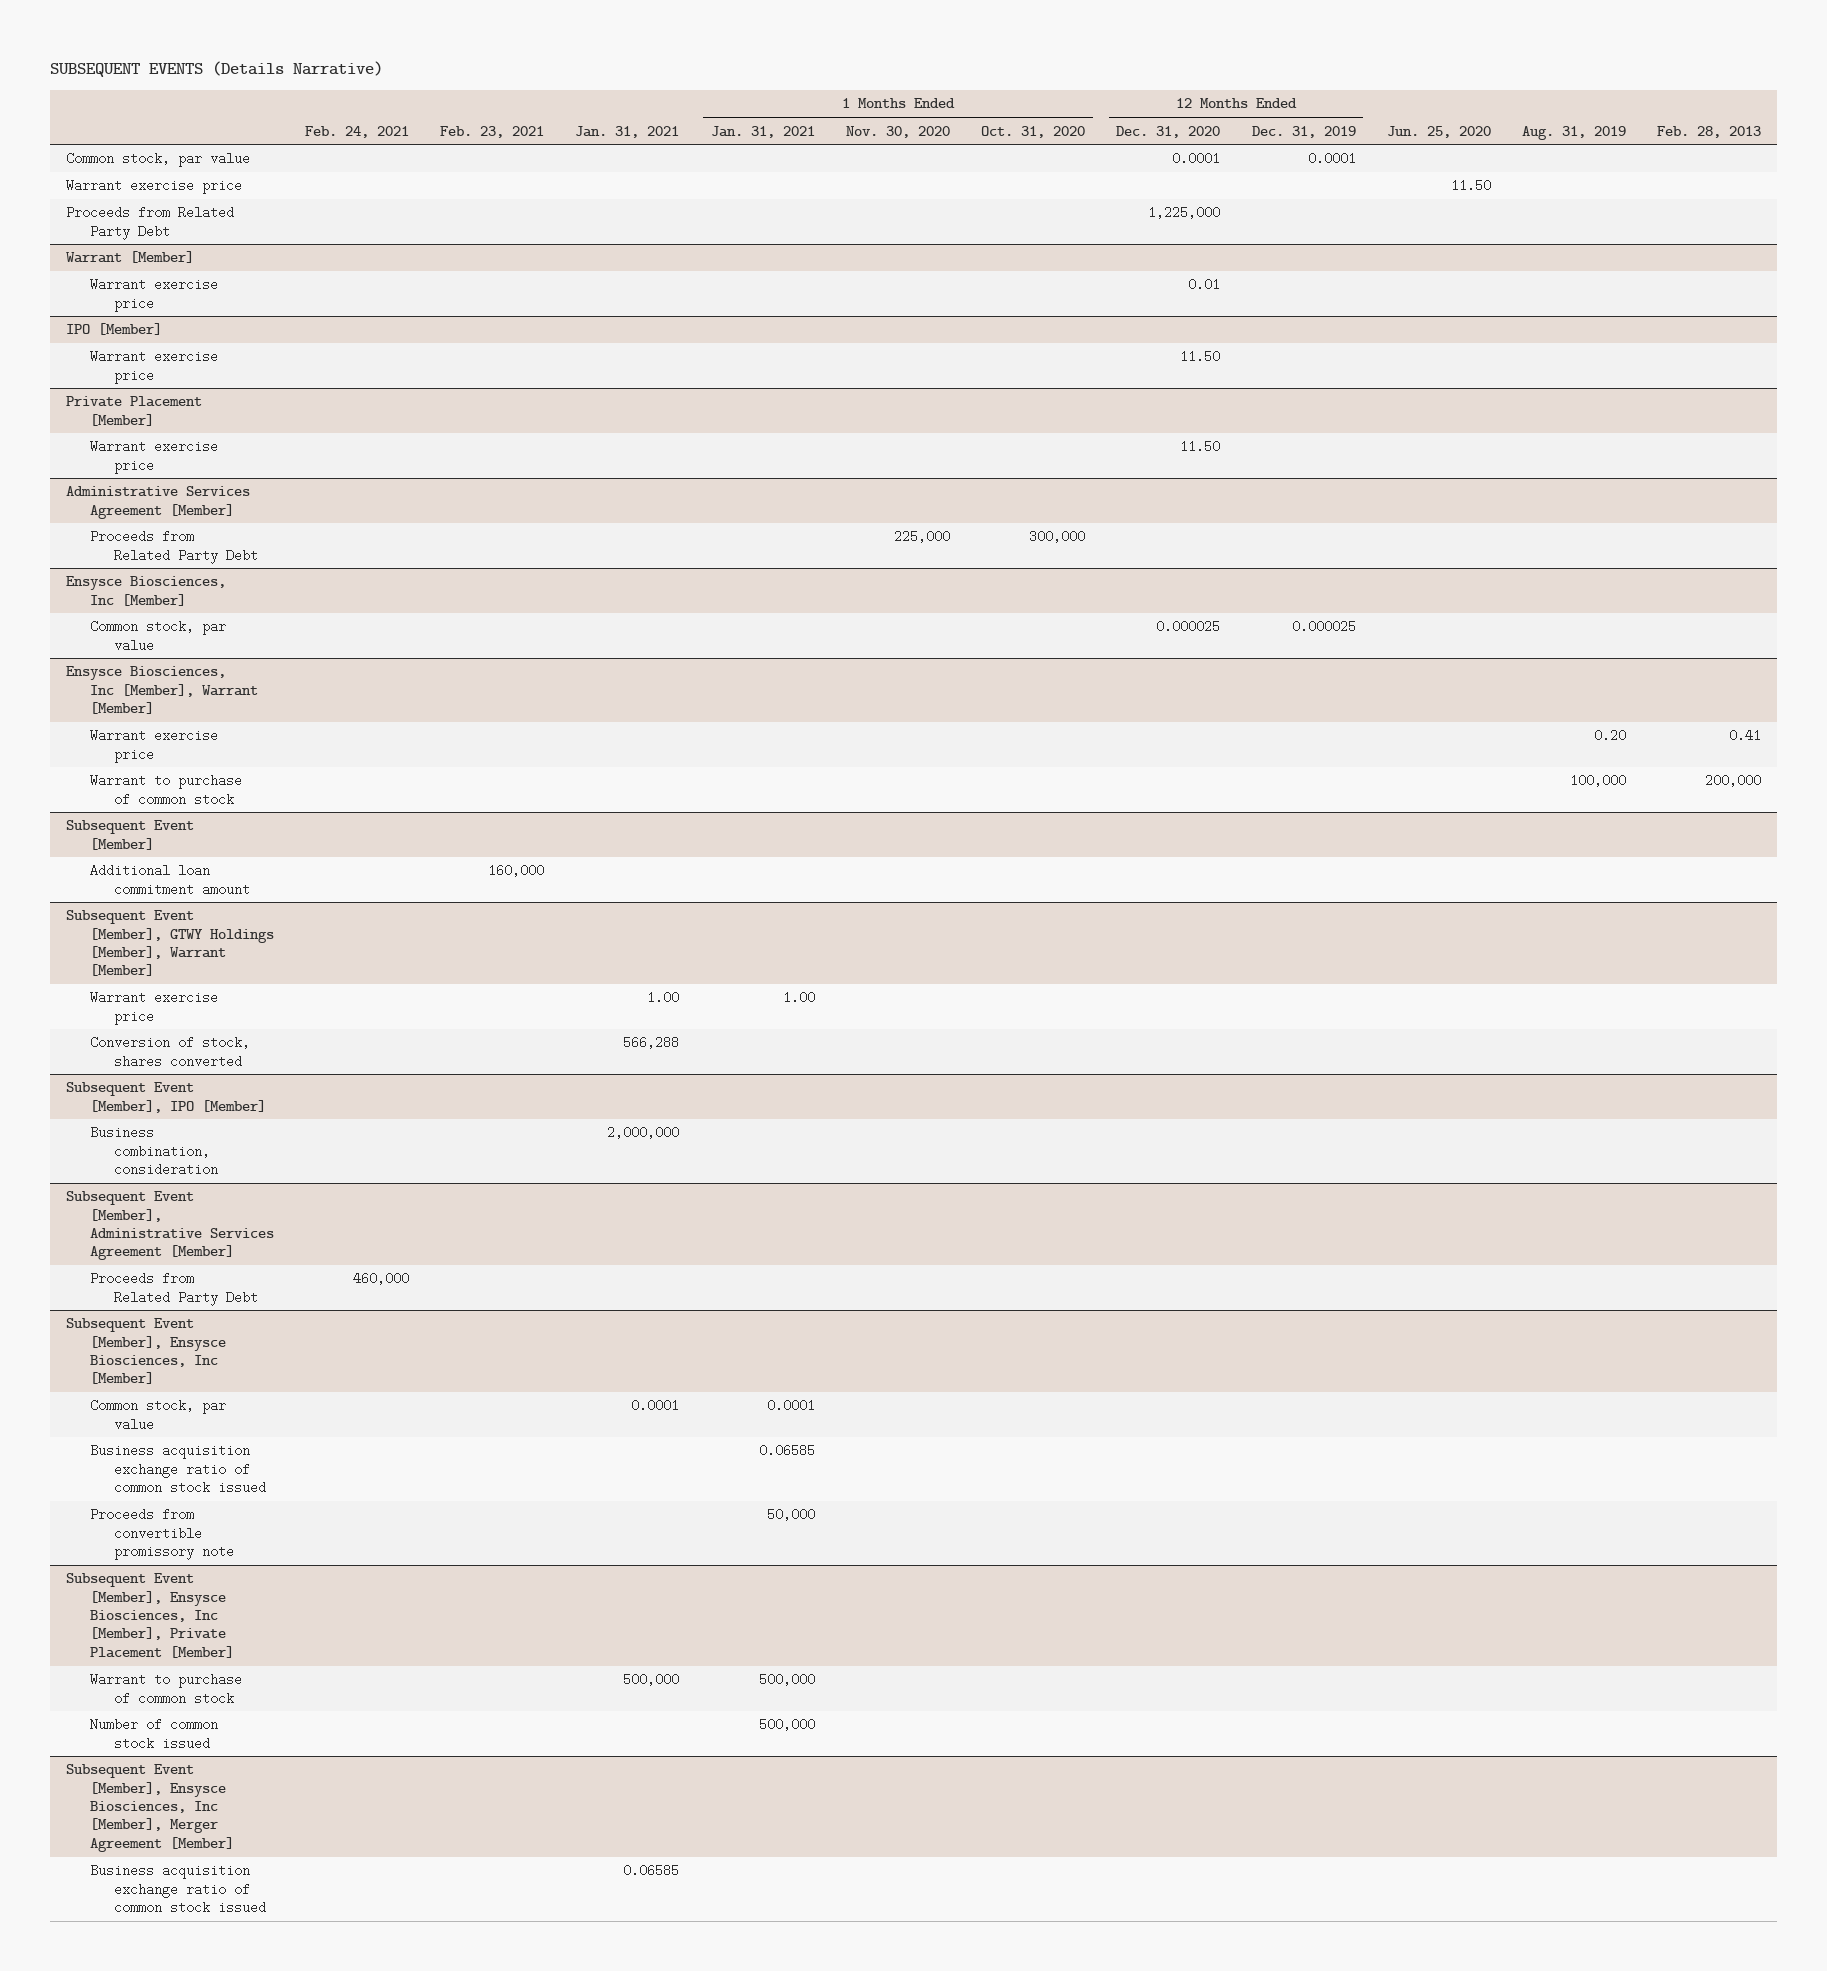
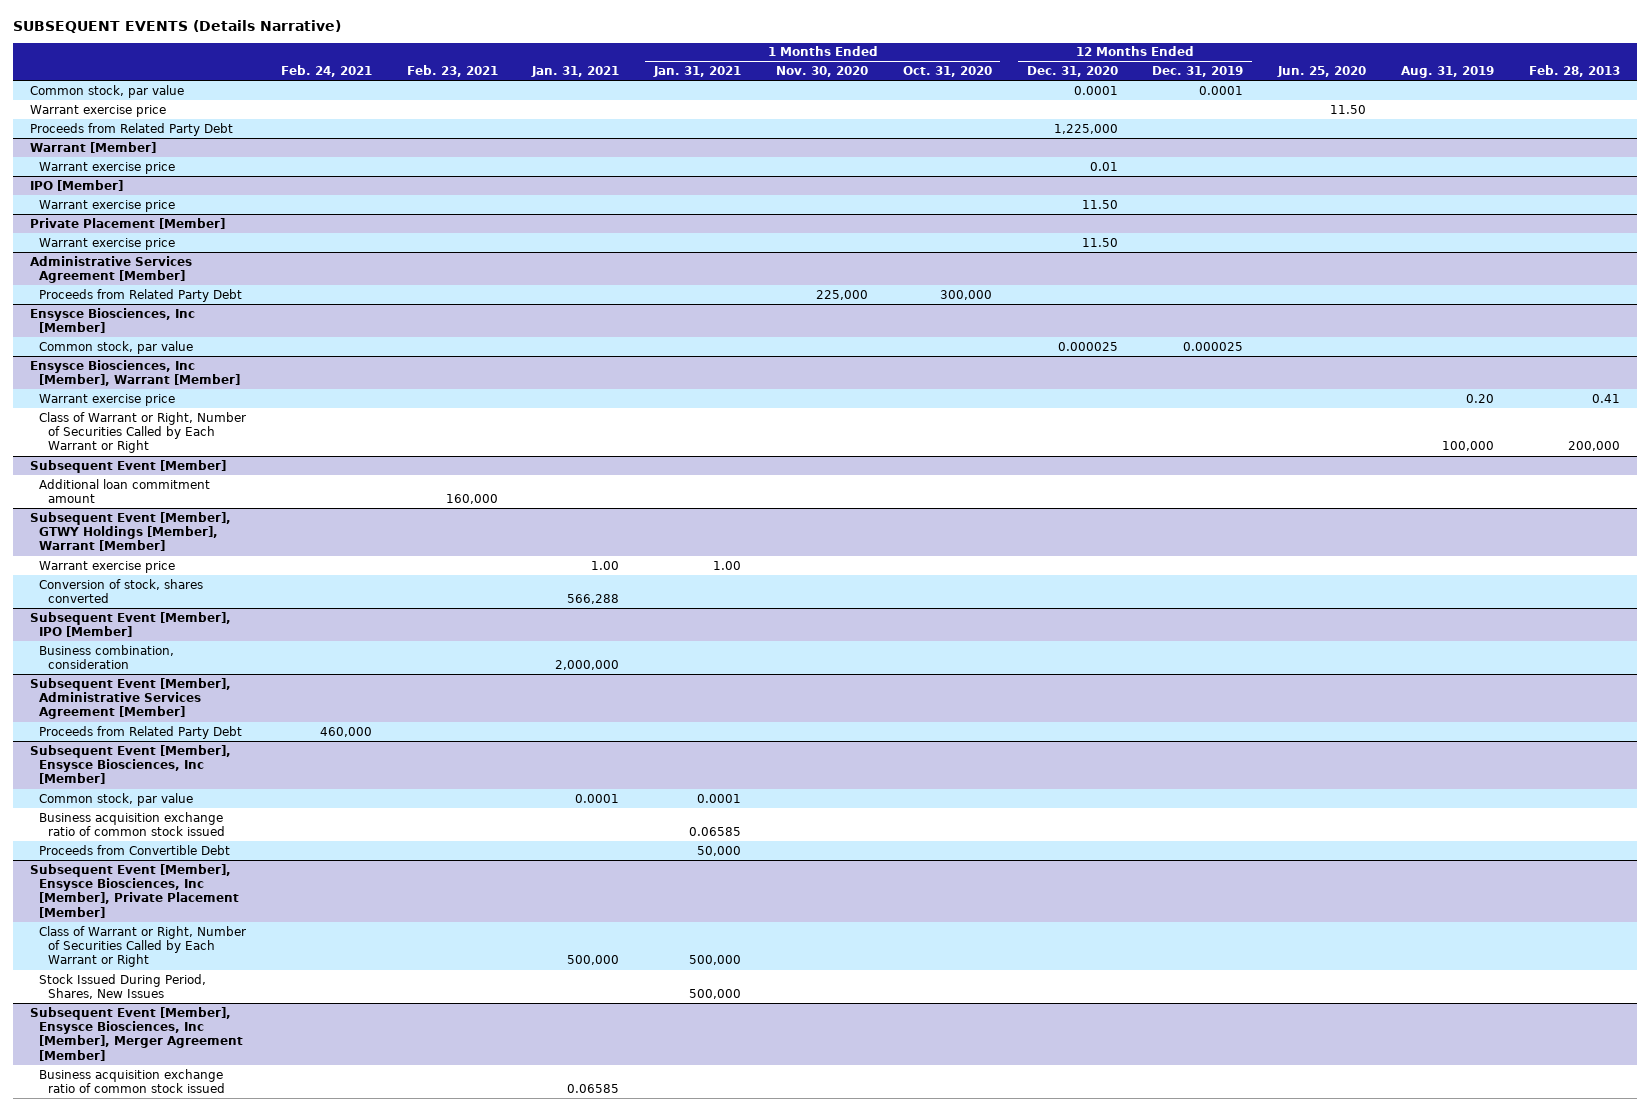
@ Ensysce Biosciences, Inc [Member], Warrant [Member]
- Warrant to purchase of common stock | | | | | | | | | | 100,000 | 200,000
+ Class of Warrant or Right, Number of Securities Called by Each Warrant or Right | | | | | | | | | | 100,000 | 200,000
@ Subsequent Event [Member], Ensysce Biosciences, Inc [Member]
- Proceeds from convertible promissory note | | | | 50,000 | | | | | | |
+ Proceeds from Convertible Debt | | | | 50,000 | | | | | | |
@ Subsequent Event [Member], Ensysce Biosciences, Inc [Member], Private Placement [Member]
- Warrant to purchase of common stock | | | 500,000 | 500,000 | | | | | | |
- Number of common stock issued | | | | 500,000 | | | | | | |
+ Class of Warrant or Right, Number of Securities Called by Each Warrant or Right | | | 500,000 | 500,000 | | | | | | |
+ Stock Issued During Period, Shares, New Issues | | | | 500,000 | | | | | | |

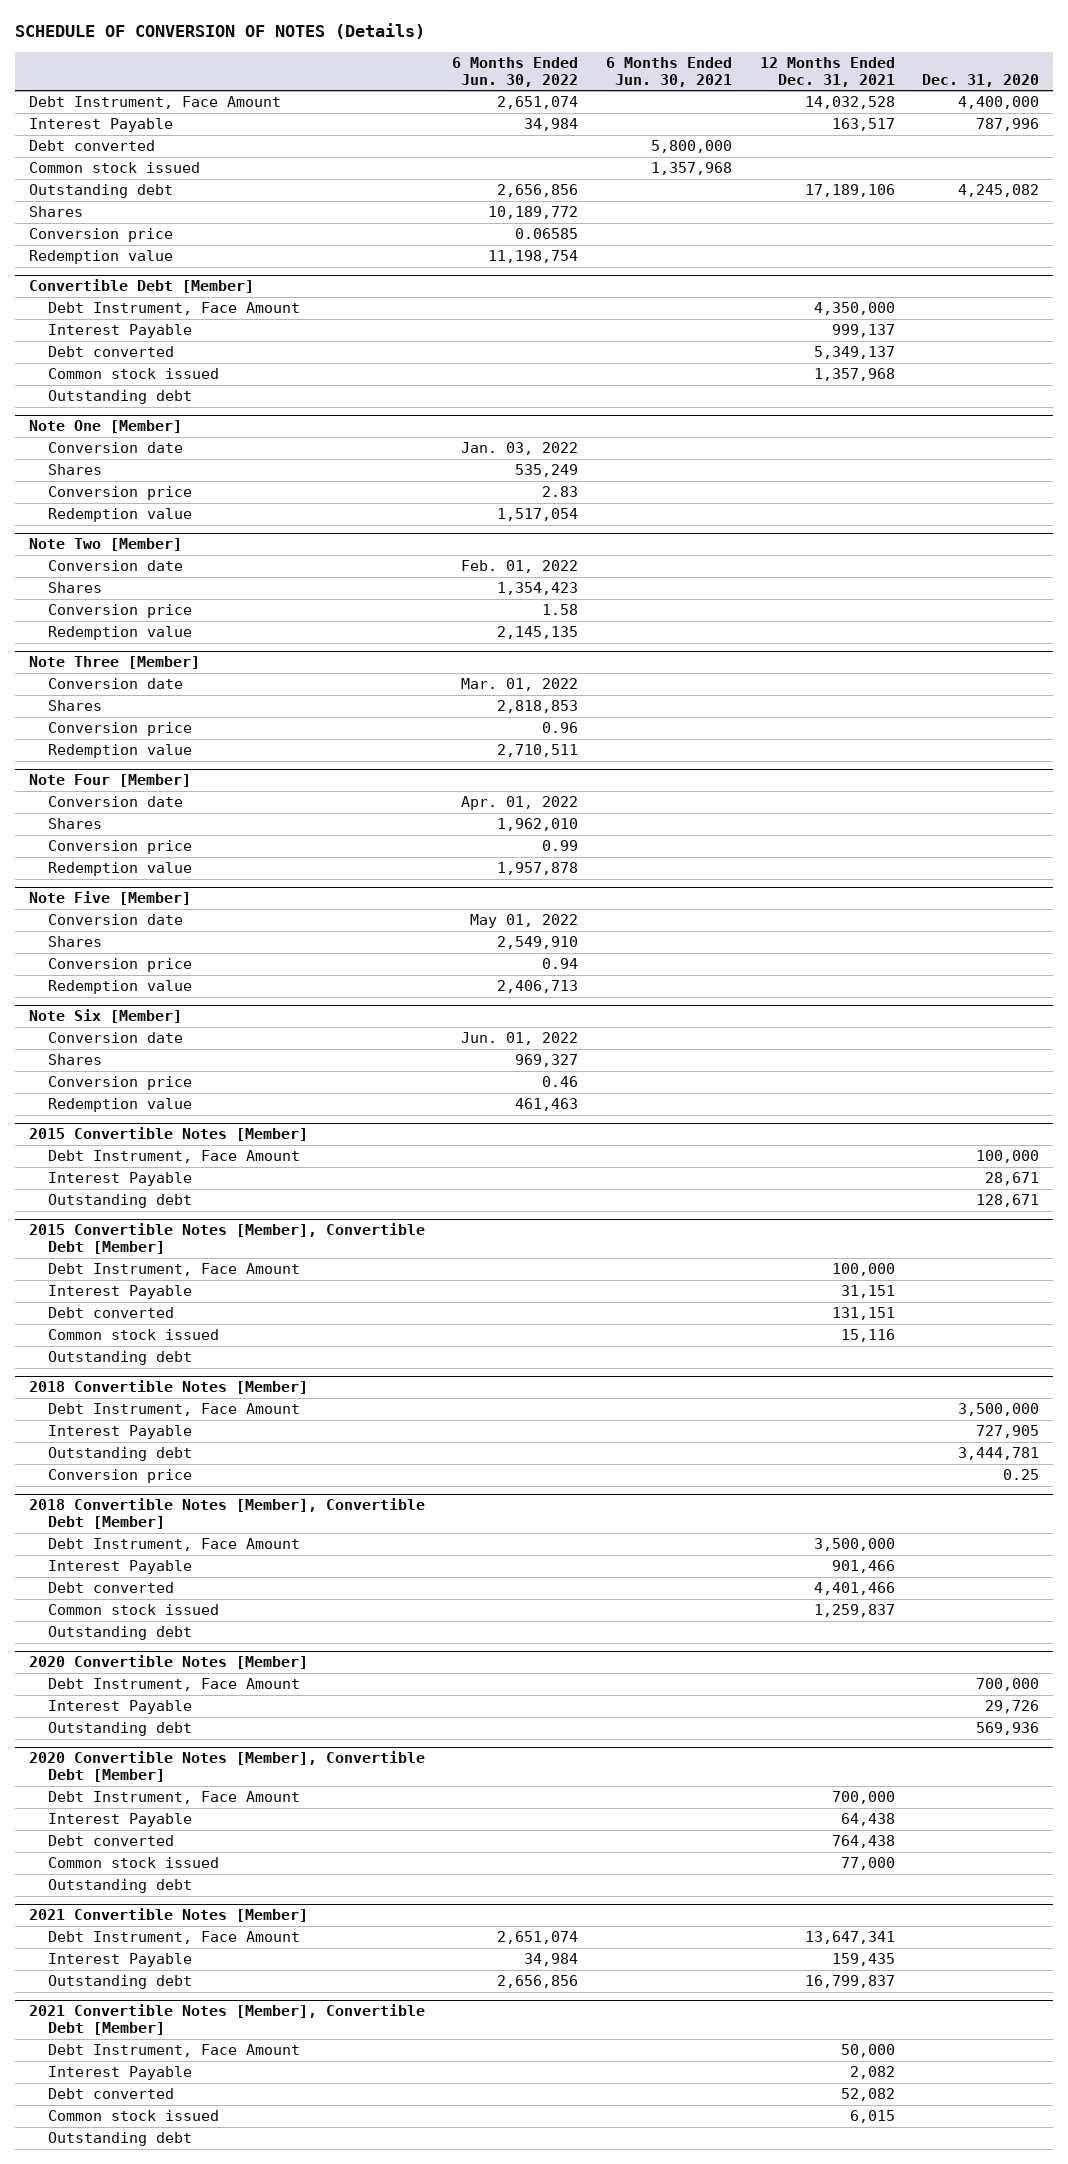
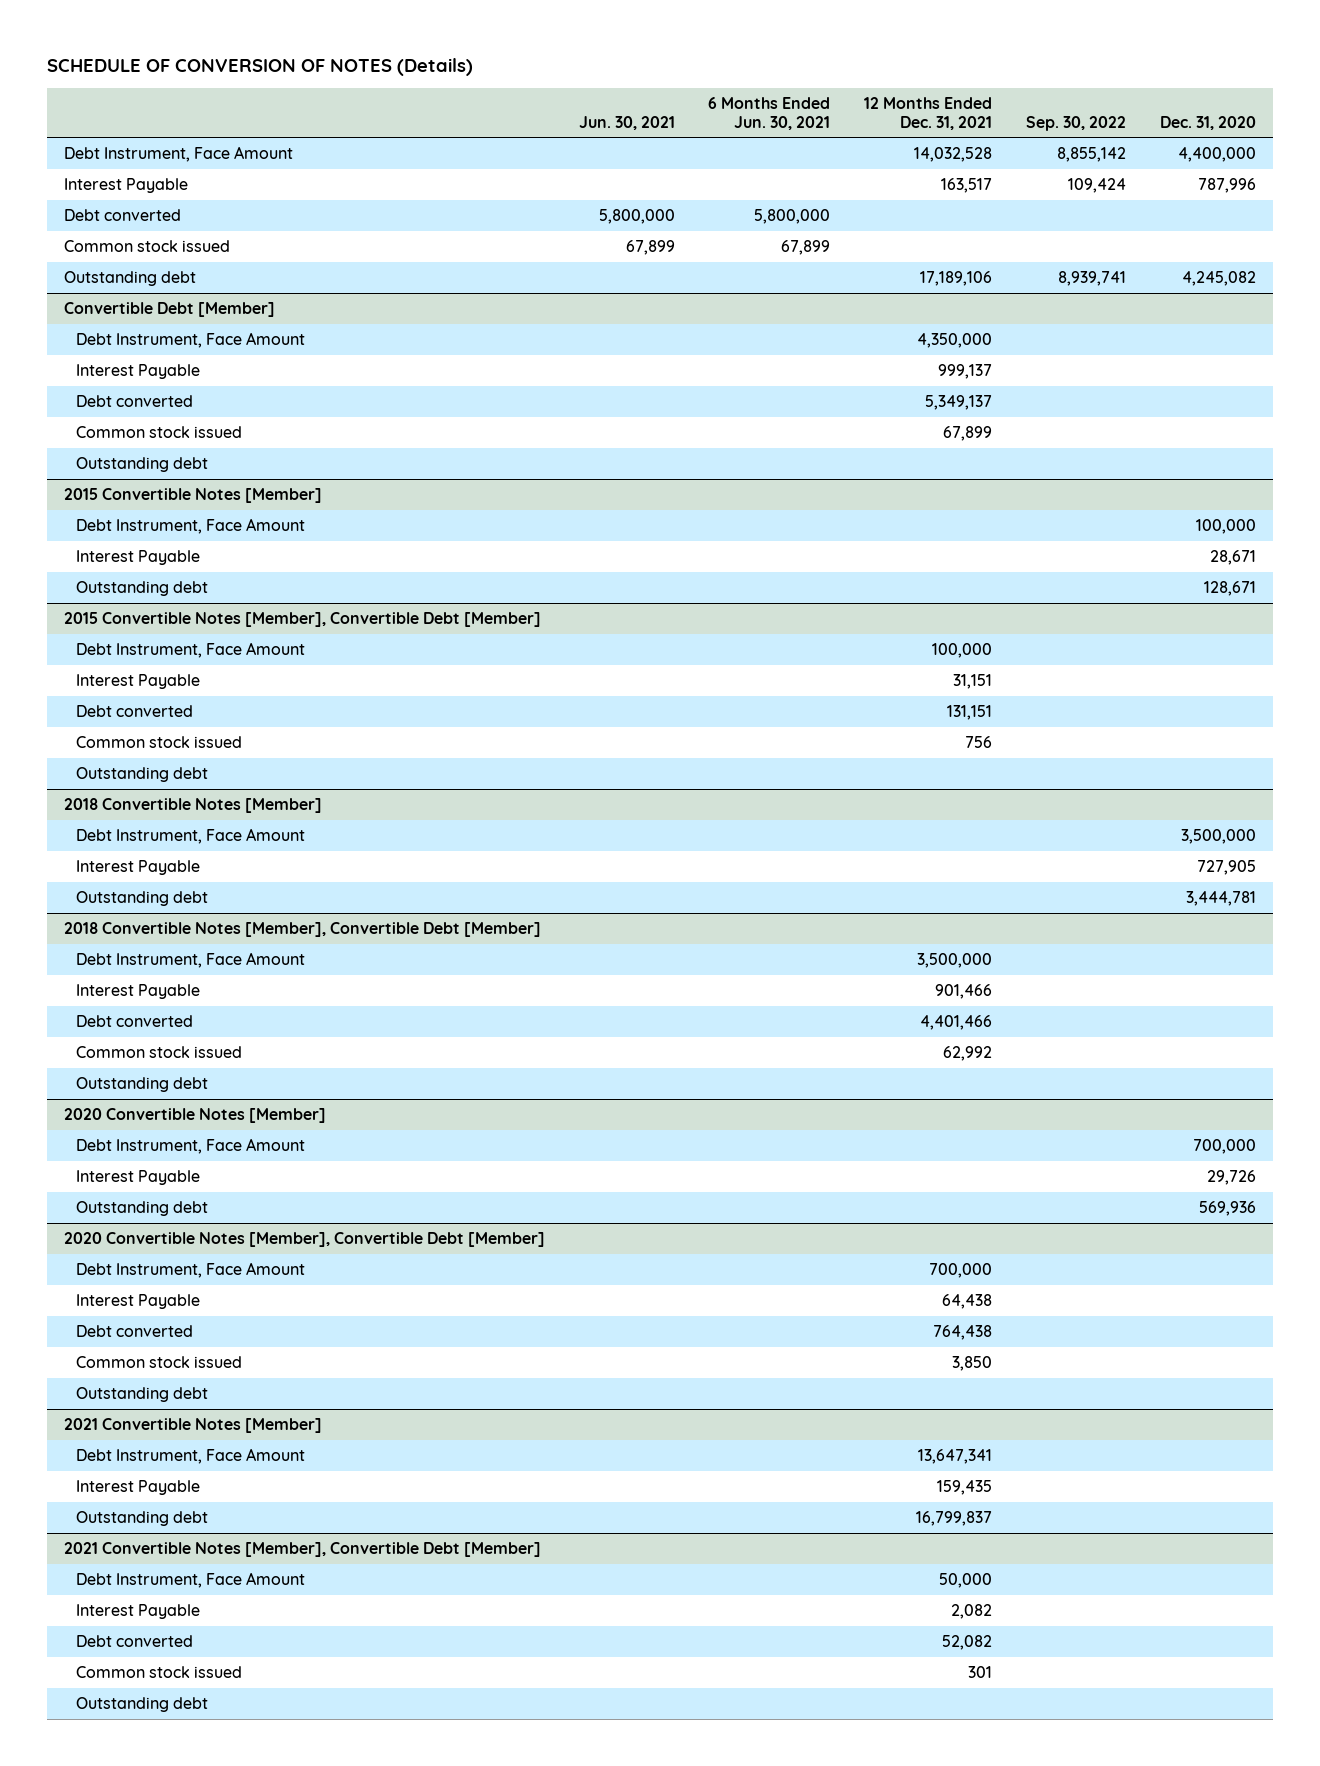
- | 6 Months Ended Jun. 30, 2022 | 6 Months Ended Jun. 30, 2021 | 12 Months Ended Dec. 31, 2021 | Dec. 31, 2020
+ | Jun. 30, 2021 | 6 Months Ended Jun. 30, 2021 | 12 Months Ended Dec. 31, 2021 | Sep. 30, 2022 | Dec. 31, 2020
- Common stock issued | | 1,357,968 | |
+ Common stock issued | 67,899 | 67,899 | | |
- Shares | 10,189,772 | | |
- Conversion price | 0.06585 | | |
- Redemption value | 11,198,754 | | |
@ Convertible Debt [Member]
- Common stock issued | | | 1,357,968 |
+ Common stock issued | | | 67,899 | |
- Note One [Member]
- Conversion date | Jan. 03, 2022 | | |
- Shares | 535,249 | | |
- Conversion price | 2.83 | | |
- Redemption value | 1,517,054 | | |
- Note Two [Member]
- Conversion date | Feb. 01, 2022 | | |
- Shares | 1,354,423 | | |
- Conversion price | 1.58 | | |
- Redemption value | 2,145,135 | | |
- Note Three [Member]
- Conversion date | Mar. 01, 2022 | | |
- Shares | 2,818,853 | | |
- Conversion price | 0.96 | | |
- Redemption value | 2,710,511 | | |
- Note Four [Member]
- Conversion date | Apr. 01, 2022 | | |
- Shares | 1,962,010 | | |
- Conversion price | 0.99 | | |
- Redemption value | 1,957,878 | | |
- Note Five [Member]
- Conversion date | May 01, 2022 | | |
- Shares | 2,549,910 | | |
- Conversion price | 0.94 | | |
- Redemption value | 2,406,713 | | |
- Note Six [Member]
- Conversion date | Jun. 01, 2022 | | |
- Shares | 969,327 | | |
- Conversion price | 0.46 | | |
- Redemption value | 461,463 | | |
@ 2015 Convertible Notes [Member], Convertible Debt [Member]
- Common stock issued | | | 15,116 |
+ Common stock issued | | | 756 | |
@ 2018 Convertible Notes [Member]
- Conversion price | | | | 0.25
@ 2018 Convertible Notes [Member], Convertible Debt [Member]
- Common stock issued | | | 1,259,837 |
+ Common stock issued | | | 62,992 | |
@ 2020 Convertible Notes [Member], Convertible Debt [Member]
- Common stock issued | | | 77,000 |
+ Common stock issued | | | 3,850 | |
@ 2021 Convertible Notes [Member], Convertible Debt [Member]
- Common stock issued | | | 6,015 |
+ Common stock issued | | | 301 | |

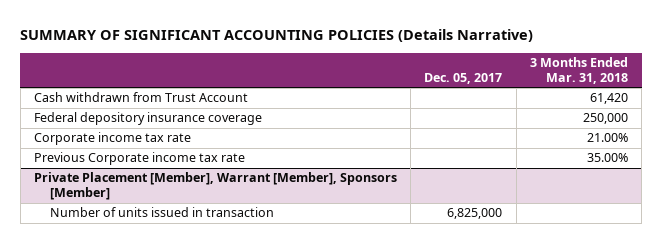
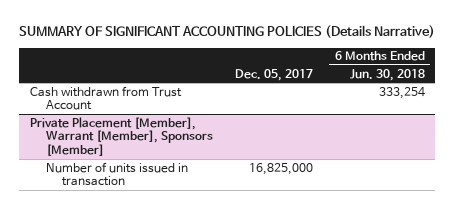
- | Dec. 05, 2017 | 3 Months Ended Mar. 31, 2018
+ | Dec. 05, 2017 | 6 Months Ended Jun. 30, 2018
- Federal depository insurance coverage | | 250,000
- Corporate income tax rate | | 21.00%
- Previous Corporate income tax rate | | 35.00%
@ Private Placement [Member], Warrant [Member], Sponsors [Member]
- Number of units issued in transaction | 6,825,000 |
+ Number of units issued in transaction | 16,825,000 |

